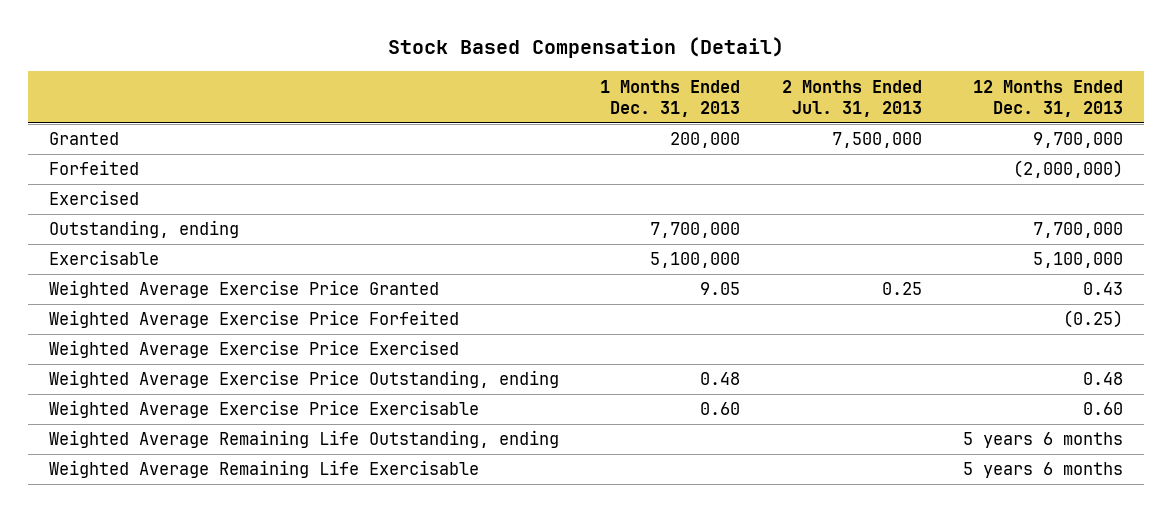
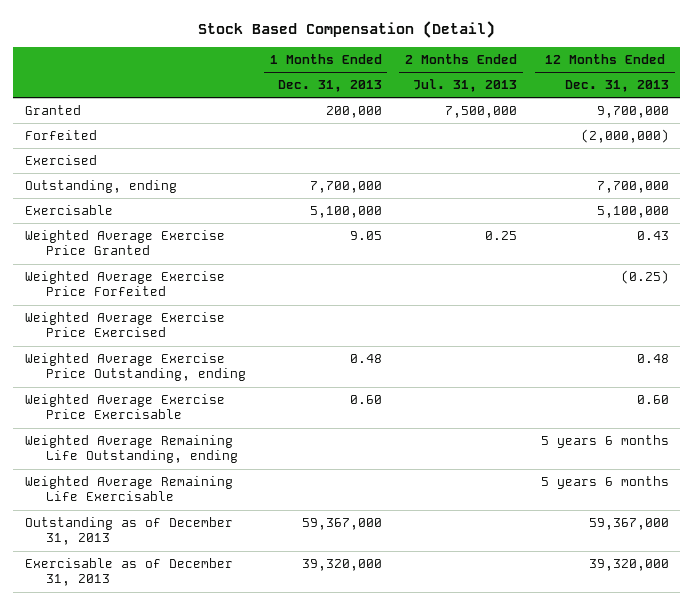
+ Outstanding as of December 31, 2013 | 59,367,000 | | 59,367,000
+ Exercisable as of December 31, 2013 | 39,320,000 | | 39,320,000

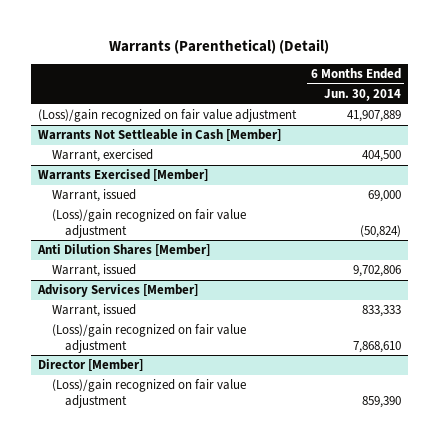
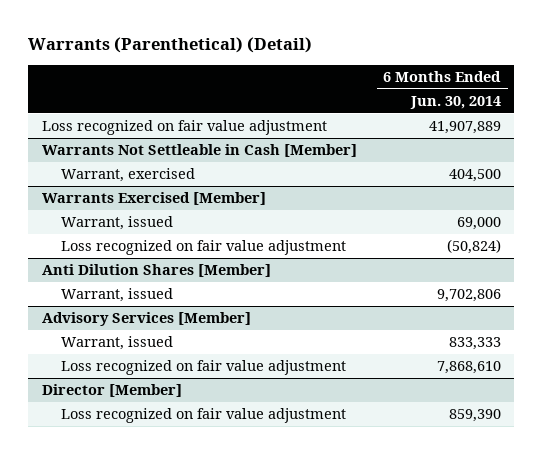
- (Loss)/gain recognized on fair value adjustment | 41,907,889
+ Loss recognized on fair value adjustment | 41,907,889
@ Warrants Exercised [Member]
- (Loss)/gain recognized on fair value adjustment | (50,824)
+ Loss recognized on fair value adjustment | (50,824)
@ Advisory Services [Member]
- (Loss)/gain recognized on fair value adjustment | 7,868,610
+ Loss recognized on fair value adjustment | 7,868,610
@ Director [Member]
- (Loss)/gain recognized on fair value adjustment | 859,390
+ Loss recognized on fair value adjustment | 859,390

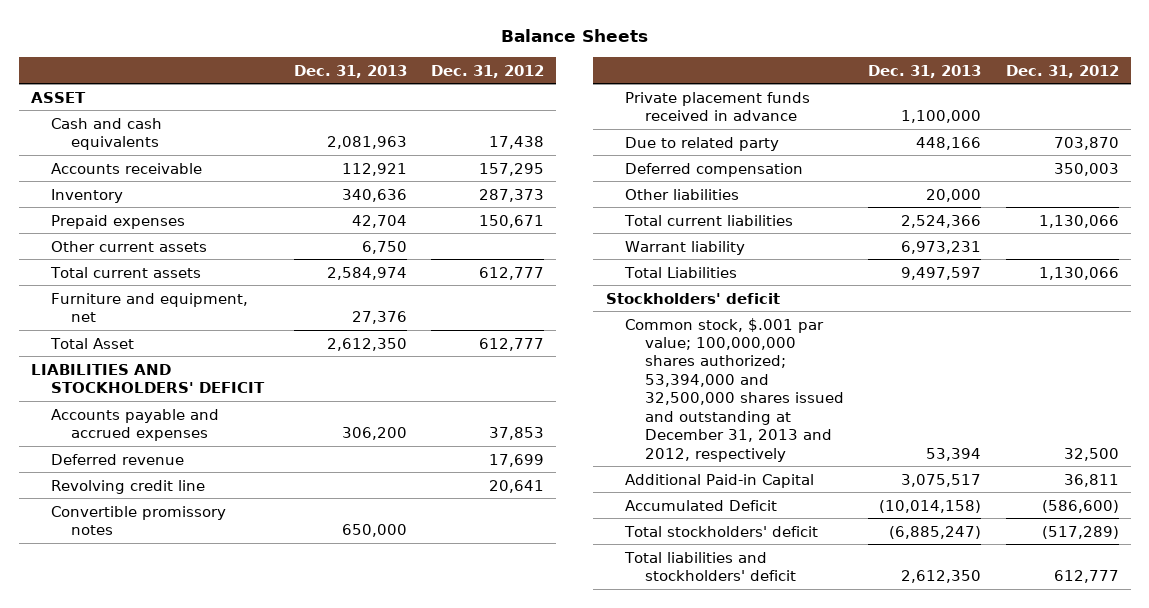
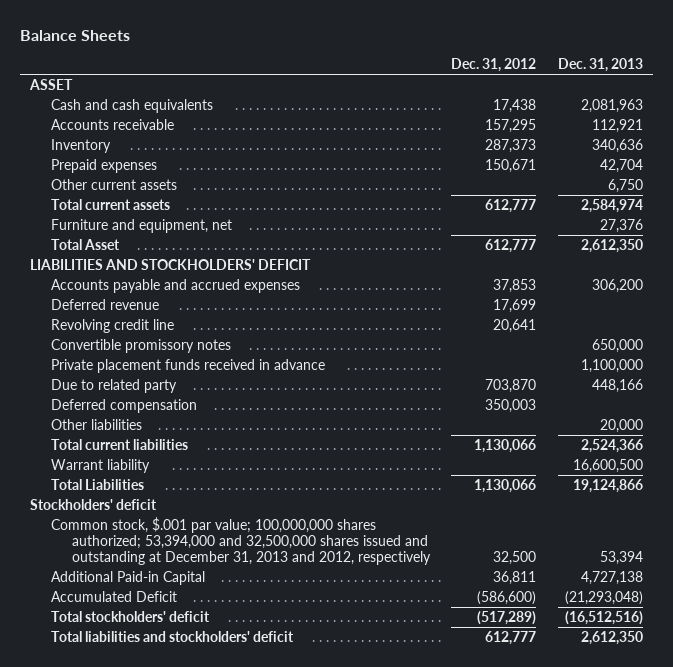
- | Dec. 31, 2013 | Dec. 31, 2012
+ | Dec. 31, 2012 | Dec. 31, 2013
- Warrant liability | 6,973,231 |
- Total Liabilities | 9,497,597 | 1,130,066
+ Warrant liability | | 16,600,500
+ Total Liabilities | 1,130,066 | 19,124,866
- Additional Paid-in Capital | 3,075,517 | 36,811
- Accumulated Deficit | (10,014,158) | (586,600)
- Total stockholders' deficit | (6,885,247) | (517,289)
+ Additional Paid-in Capital | 36,811 | 4,727,138
+ Accumulated Deficit | (586,600) | (21,293,048)
+ Total stockholders' deficit | (517,289) | (16,512,516)

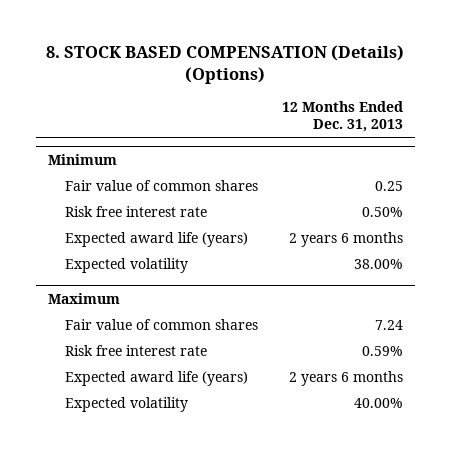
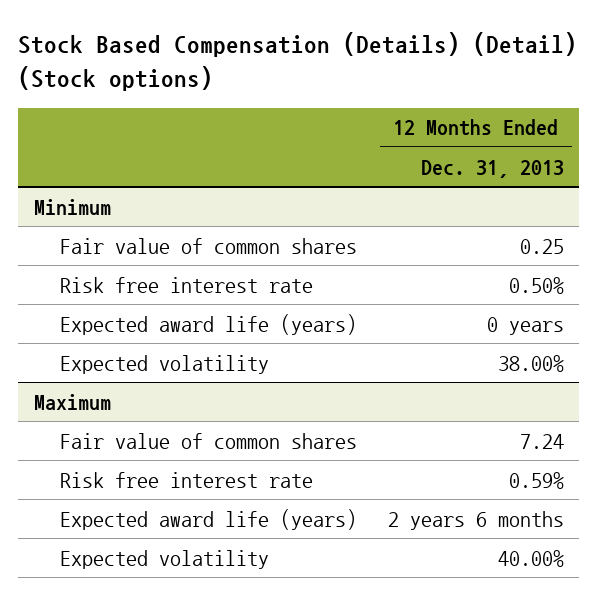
- 8. STOCK BASED COMPENSATION (Details) (Options)
+ Stock Based Compensation (Details) (Detail) (Stock options)
@ Minimum
- Expected award life (years) | 2 years 6 months
+ Expected award life (years) | 0 years

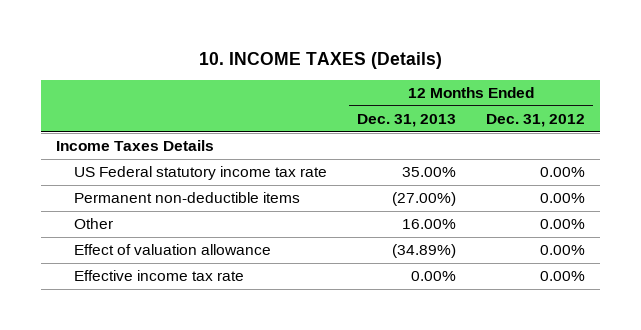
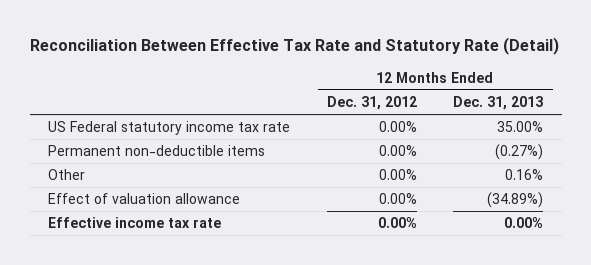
- 10. INCOME TAXES (Details)
+ Reconciliation Between Effective Tax Rate and Statutory Rate (Detail)
- | 12 Months Ended Dec. 31, 2013 | 12 Months Ended Dec. 31, 2012
+ | 12 Months Ended Dec. 31, 2012 | 12 Months Ended Dec. 31, 2013
- Income Taxes Details
- Permanent non-deductible items | (27.00%) | 0.00%
- Other | 16.00% | 0.00%
+ Permanent non-deductible items | 0.00% | (0.27%)
+ Other | 0.00% | 0.16%

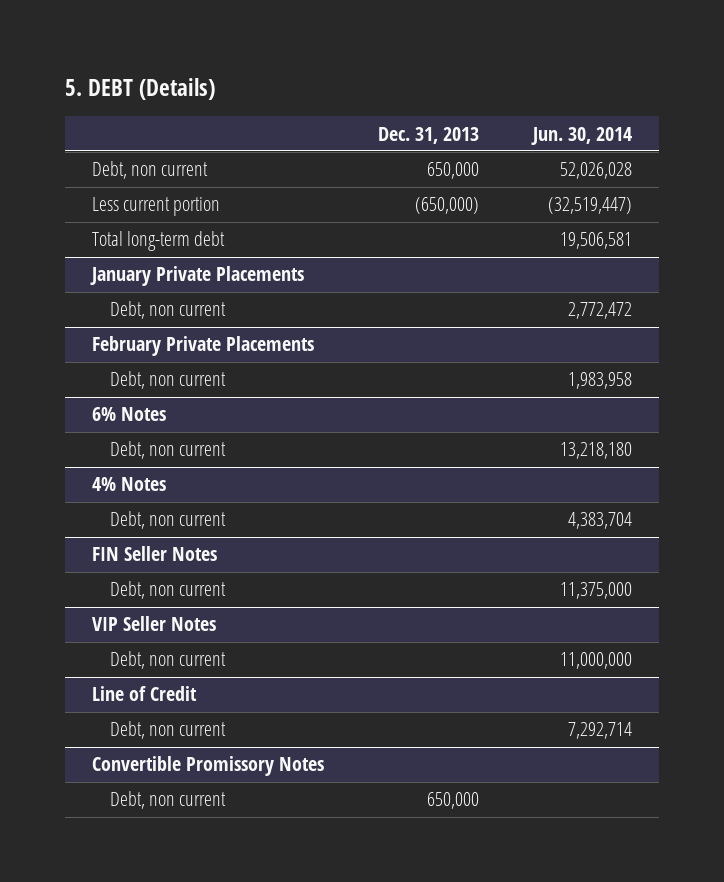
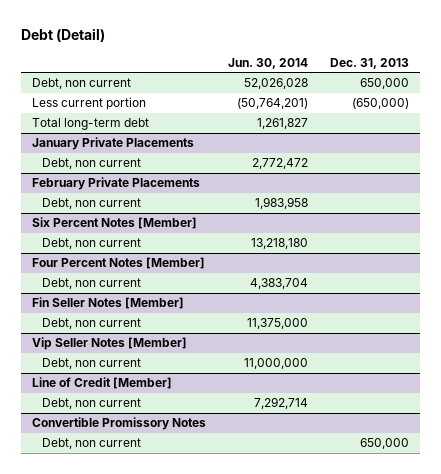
- 5. DEBT (Details)
+ Debt (Detail)
- | Dec. 31, 2013 | Jun. 30, 2014
+ | Jun. 30, 2014 | Dec. 31, 2013
- Less current portion | (650,000) | (32,519,447)
- Total long-term debt | | 19,506,581
+ Less current portion | (50,764,201) | (650,000)
+ Total long-term debt | 1,261,827 |
- 6% Notes
+ Six Percent Notes [Member]
- 4% Notes
+ Four Percent Notes [Member]
- FIN Seller Notes
+ Fin Seller Notes [Member]
- VIP Seller Notes
+ Vip Seller Notes [Member]
- Line of Credit
+ Line of Credit [Member]

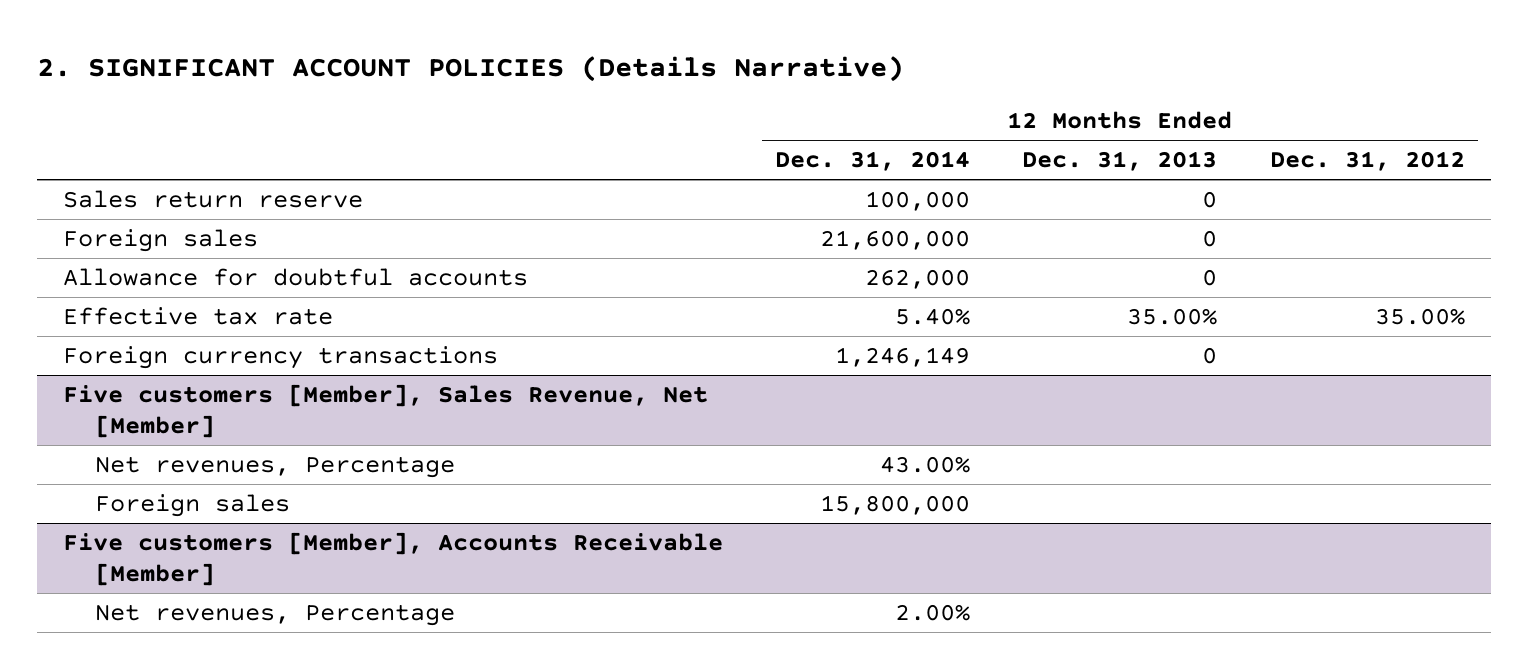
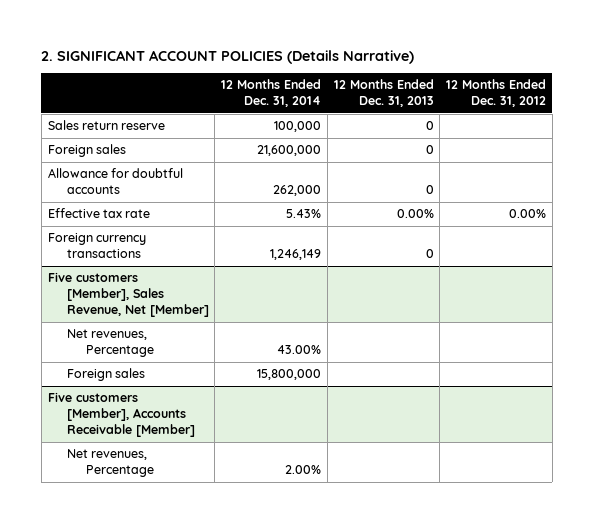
- Effective tax rate | 5.40% | 35.00% | 35.00%
+ Effective tax rate | 5.43% | 0.00% | 0.00%

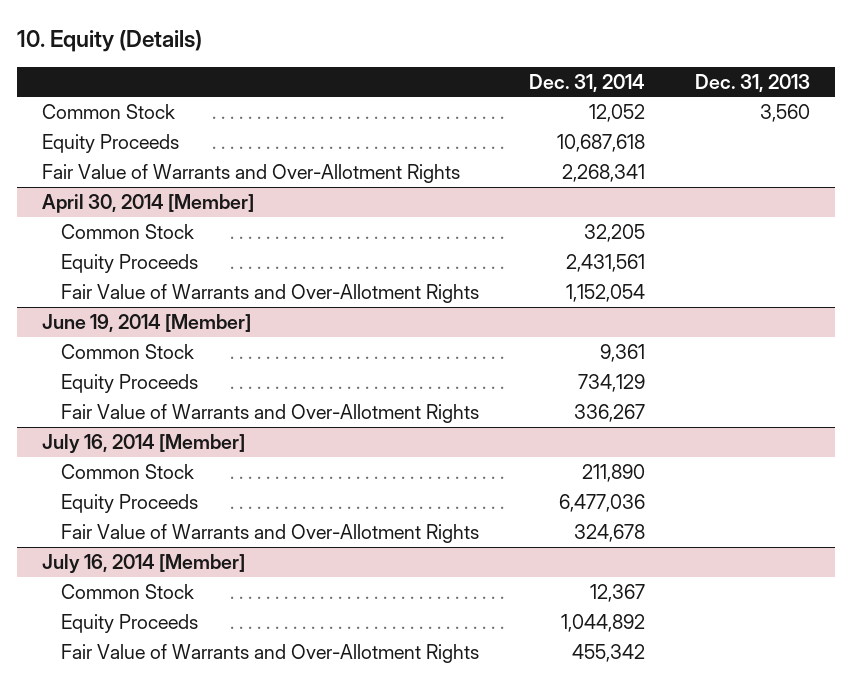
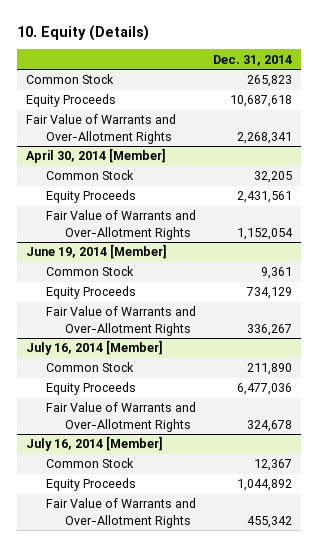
- | Dec. 31, 2014 | Dec. 31, 2013
+ | Dec. 31, 2014
- Common Stock | 12,052 | 3,560
+ Common Stock | 265,823

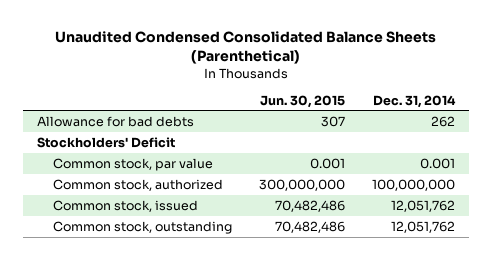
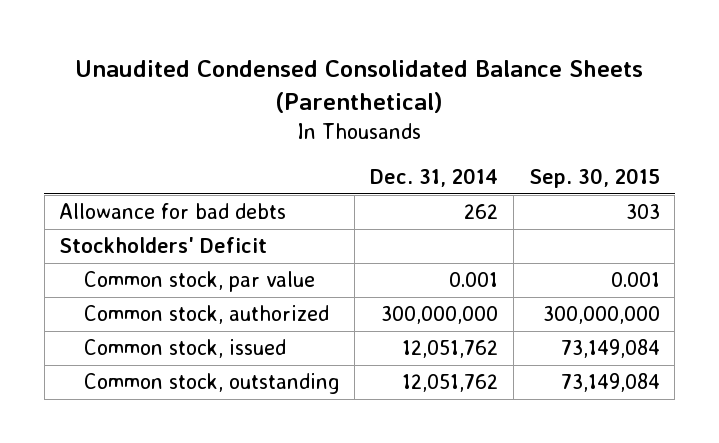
- | Jun. 30, 2015 | Dec. 31, 2014
+ | Dec. 31, 2014 | Sep. 30, 2015
- Common stock, authorized | 300,000,000 | 100,000,000
+ Common stock, authorized | 300,000,000 | 300,000,000

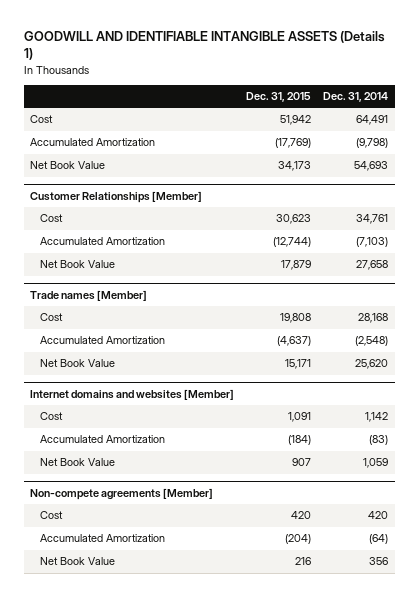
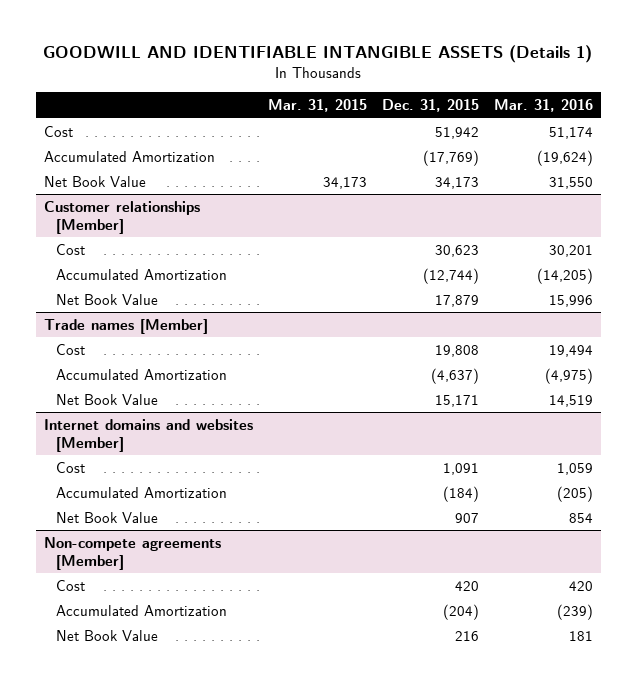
- | Dec. 31, 2015 | Dec. 31, 2014
+ | Mar. 31, 2015 | Dec. 31, 2015 | Mar. 31, 2016
- Customer Relationships [Member]
+ Customer relationships [Member]

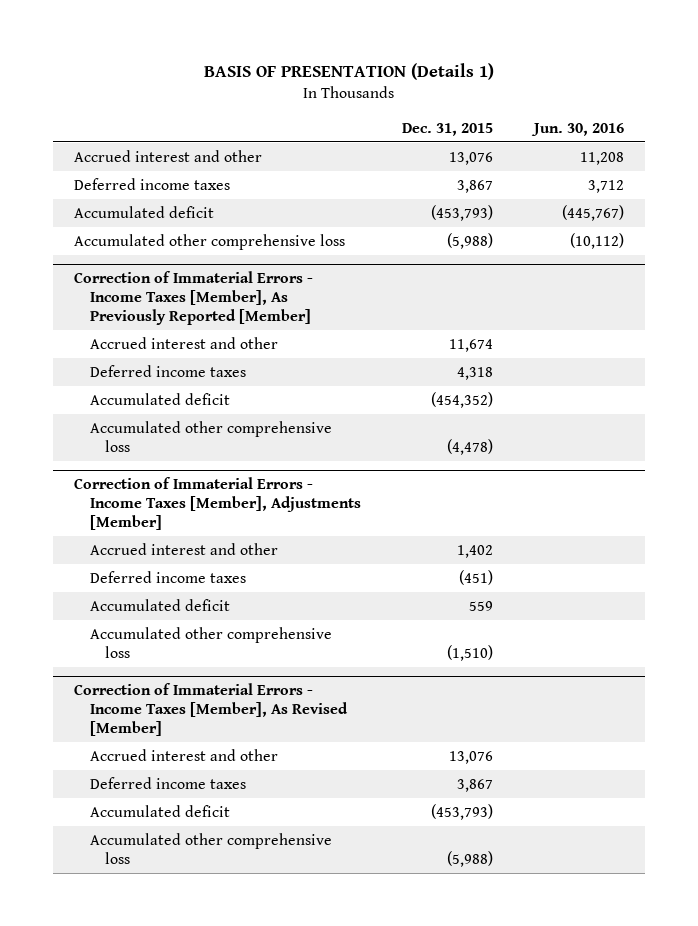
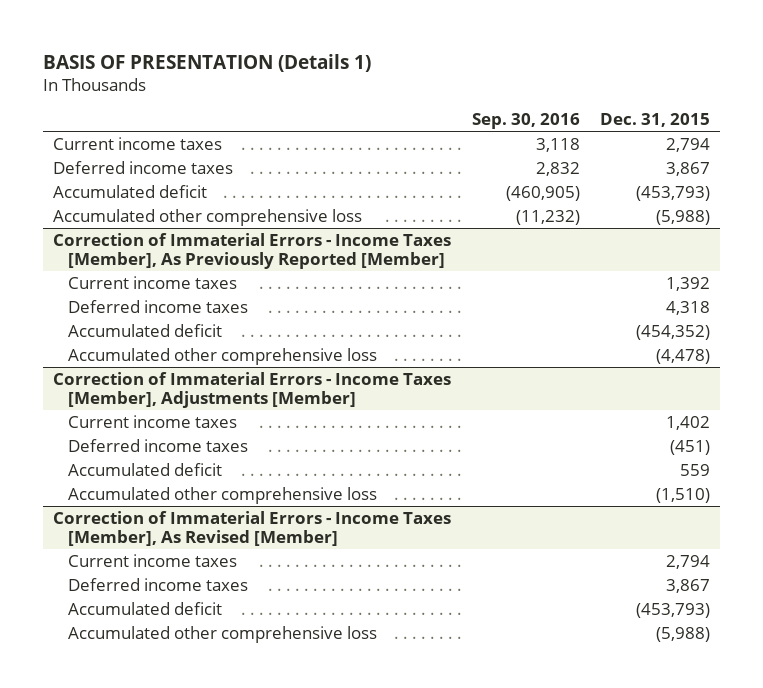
- | Dec. 31, 2015 | Jun. 30, 2016
+ | Sep. 30, 2016 | Dec. 31, 2015
- Accrued interest and other | 13,076 | 11,208
+ Current income taxes | 3,118 | 2,794
@ Correction of Immaterial Errors - Income Taxes [Member], As Previously Reported [Member]
- Accrued interest and other | 11,674 |
+ Current income taxes | | 1,392
@ Correction of Immaterial Errors - Income Taxes [Member], Adjustments [Member]
- Accrued interest and other | 1,402 |
+ Current income taxes | | 1,402
@ Correction of Immaterial Errors - Income Taxes [Member], As Revised [Member]
- Accrued interest and other | 13,076 |
+ Current income taxes | | 2,794

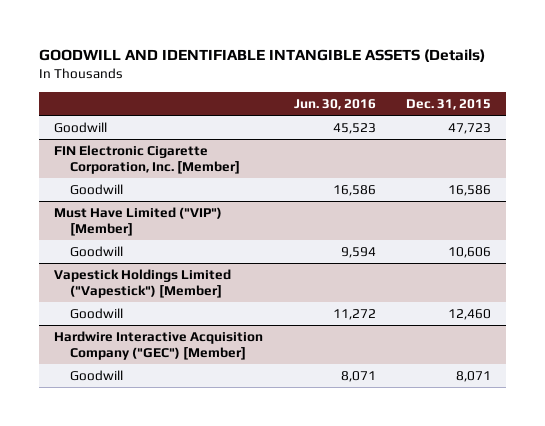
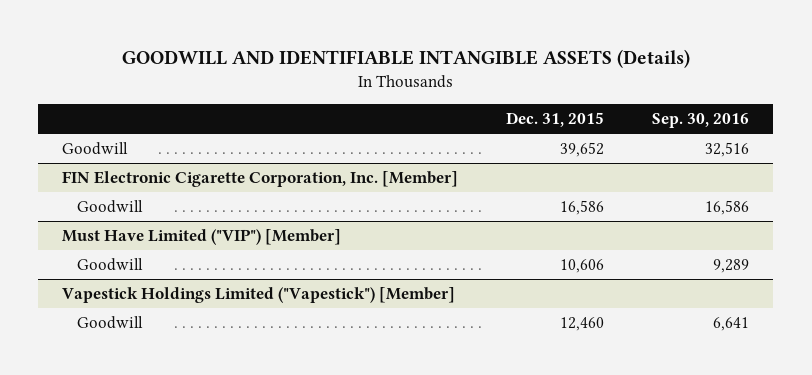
- | Jun. 30, 2016 | Dec. 31, 2015
+ | Dec. 31, 2015 | Sep. 30, 2016
- Goodwill | 45,523 | 47,723
+ Goodwill | 39,652 | 32,516
- Hardwire Interactive Acquisition Company ("GEC") [Member]
- Goodwill | 8,071 | 8,071

